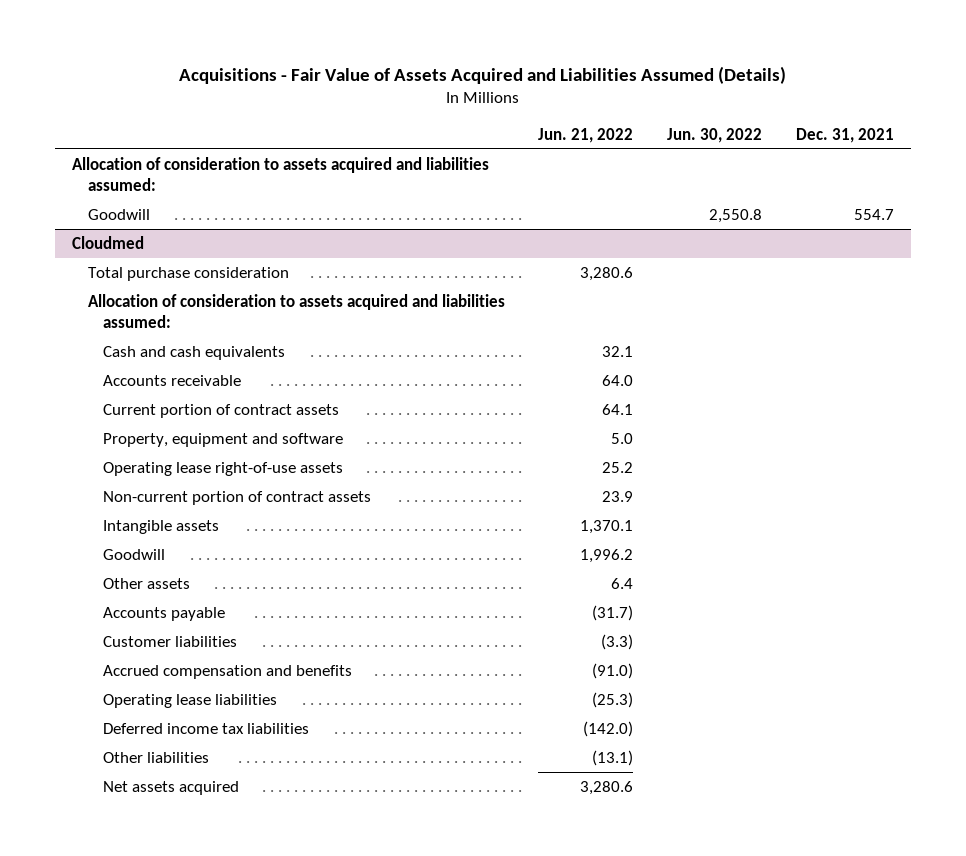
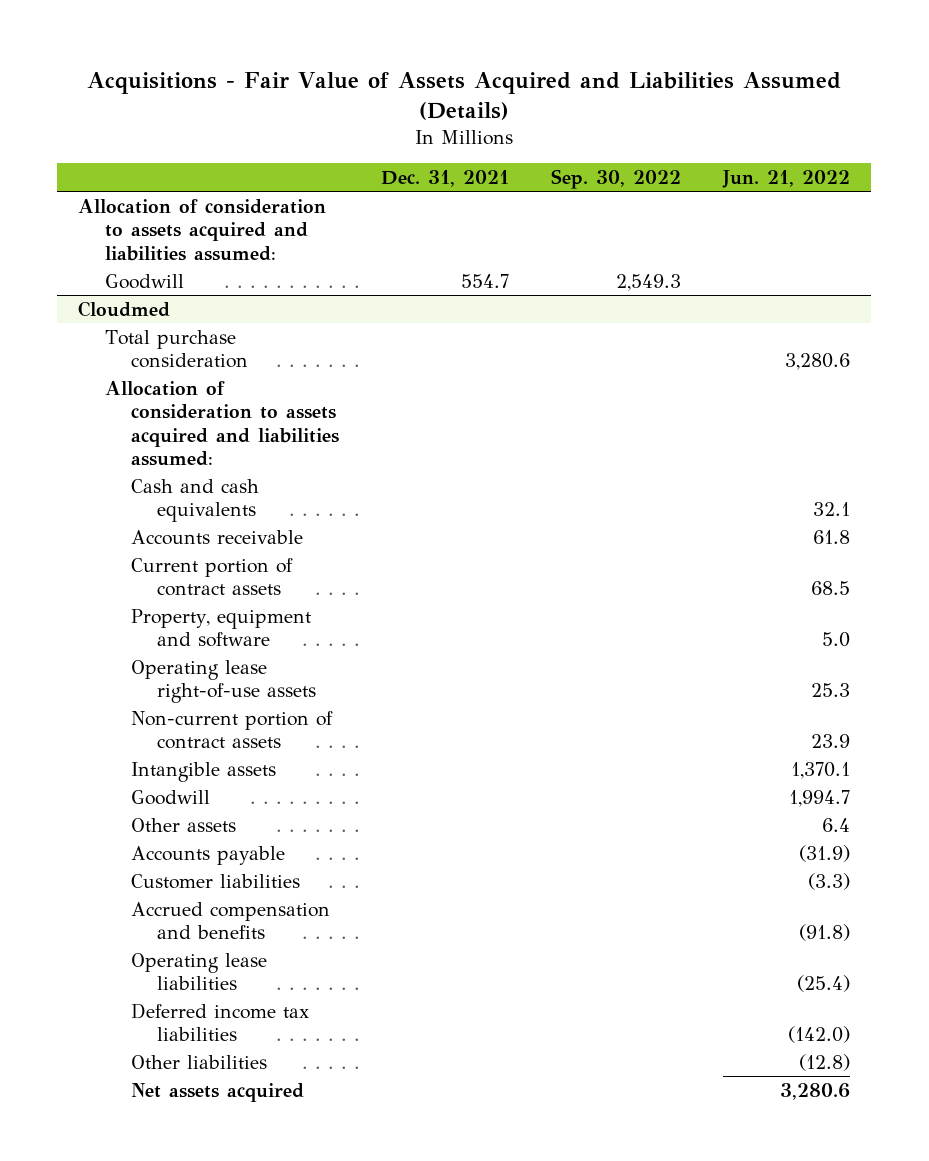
- | Jun. 21, 2022 | Jun. 30, 2022 | Dec. 31, 2021
+ | Dec. 31, 2021 | Sep. 30, 2022 | Jun. 21, 2022
@ Cloudmed
- Accounts receivable | 64.0 | |
- Current portion of contract assets | 64.1 | |
+ Accounts receivable | | | 61.8
+ Current portion of contract assets | | | 68.5
- Operating lease right-of-use assets | 25.2 | |
+ Operating lease right-of-use assets | | | 25.3
- Goodwill | 1,996.2 | |
+ Goodwill | | | 1,994.7
- Accounts payable | (31.7) | |
+ Accounts payable | | | (31.9)
- Accrued compensation and benefits | (91.0) | |
- Operating lease liabilities | (25.3) | |
+ Accrued compensation and benefits | | | (91.8)
+ Operating lease liabilities | | | (25.4)
- Other liabilities | (13.1) | |
+ Other liabilities | | | (12.8)

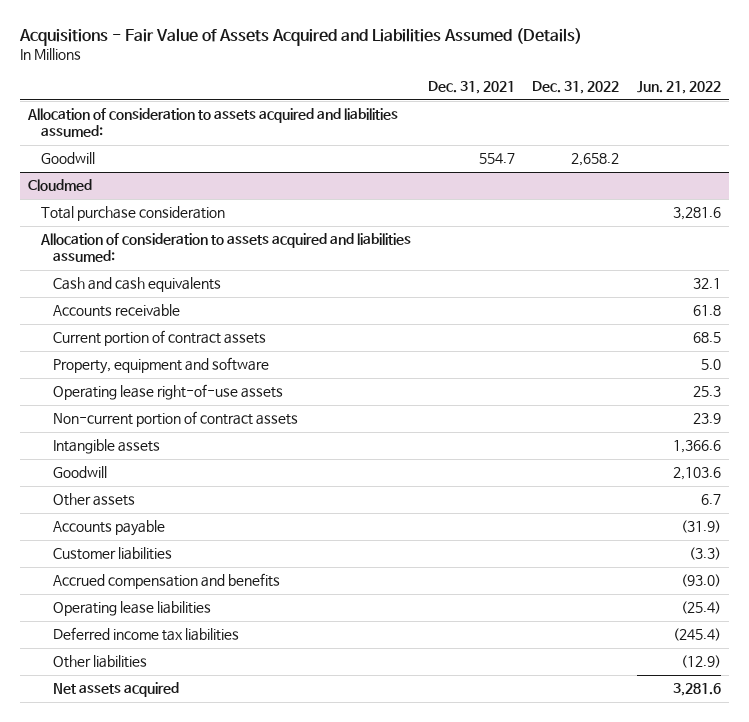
- | Dec. 31, 2021 | Sep. 30, 2022 | Jun. 21, 2022
+ | Dec. 31, 2021 | Dec. 31, 2022 | Jun. 21, 2022
@ Cloudmed
- Total purchase consideration | | | 3,280.6
+ Total purchase consideration | | | 3,281.6
- Intangible assets | | | 1,370.1
- Goodwill | | | 1,994.7
- Other assets | | | 6.4
+ Intangible assets | | | 1,366.6
+ Goodwill | | | 2,103.6
+ Other assets | | | 6.7
- Accrued compensation and benefits | | | (91.8)
+ Accrued compensation and benefits | | | (93.0)
- Deferred income tax liabilities | | | (142.0)
- Other liabilities | | | (12.8)
- Net assets acquired | | | 3,280.6
+ Deferred income tax liabilities | | | (245.4)
+ Other liabilities | | | (12.9)
+ Net assets acquired | | | 3,281.6

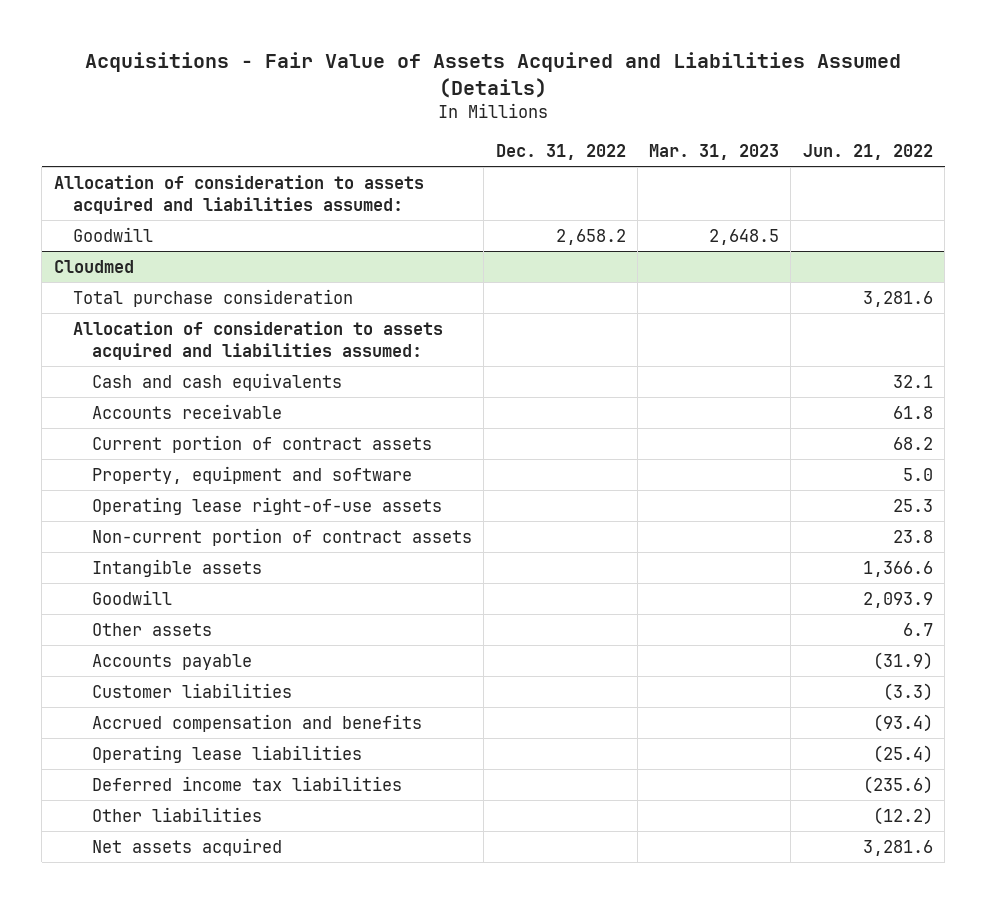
- | Dec. 31, 2021 | Dec. 31, 2022 | Jun. 21, 2022
+ | Dec. 31, 2022 | Mar. 31, 2023 | Jun. 21, 2022
@ Cloudmed
- Current portion of contract assets | | | 68.5
+ Current portion of contract assets | | | 68.2
- Non-current portion of contract assets | | | 23.9
+ Non-current portion of contract assets | | | 23.8
- Goodwill | | | 2,103.6
+ Goodwill | | | 2,093.9
- Accrued compensation and benefits | | | (93.0)
+ Accrued compensation and benefits | | | (93.4)
- Deferred income tax liabilities | | | (245.4)
- Other liabilities | | | (12.9)
+ Deferred income tax liabilities | | | (235.6)
+ Other liabilities | | | (12.2)

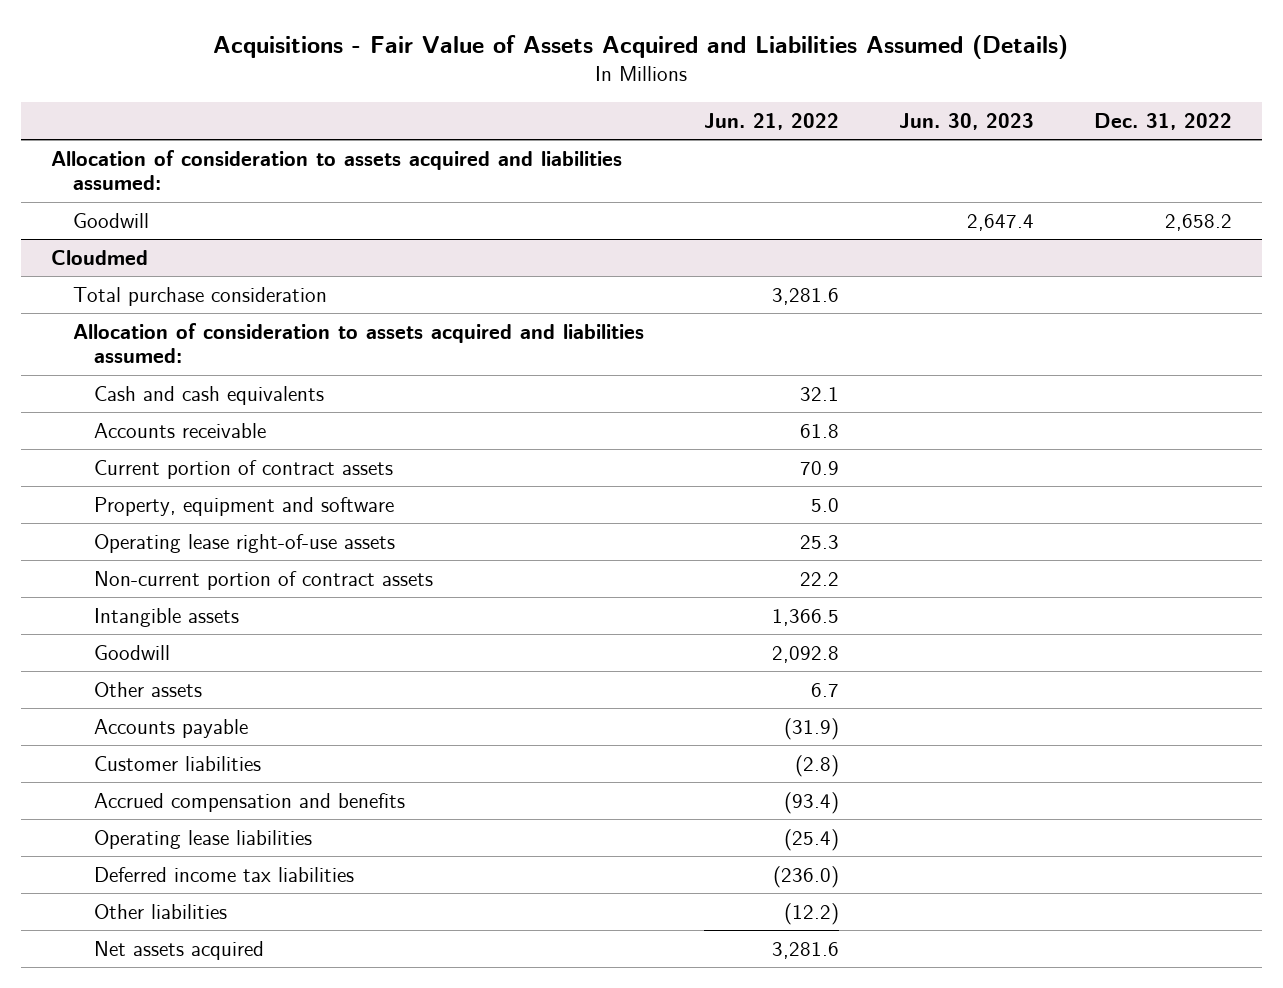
- | Dec. 31, 2022 | Mar. 31, 2023 | Jun. 21, 2022
+ | Jun. 21, 2022 | Jun. 30, 2023 | Dec. 31, 2022
@ Cloudmed
- Current portion of contract assets | | | 68.2
+ Current portion of contract assets | 70.9 | |
- Non-current portion of contract assets | | | 23.8
- Intangible assets | | | 1,366.6
- Goodwill | | | 2,093.9
+ Non-current portion of contract assets | 22.2 | |
+ Intangible assets | 1,366.5 | |
+ Goodwill | 2,092.8 | |
- Customer liabilities | | | (3.3)
+ Customer liabilities | (2.8) | |
- Deferred income tax liabilities | | | (235.6)
+ Deferred income tax liabilities | (236.0) | |

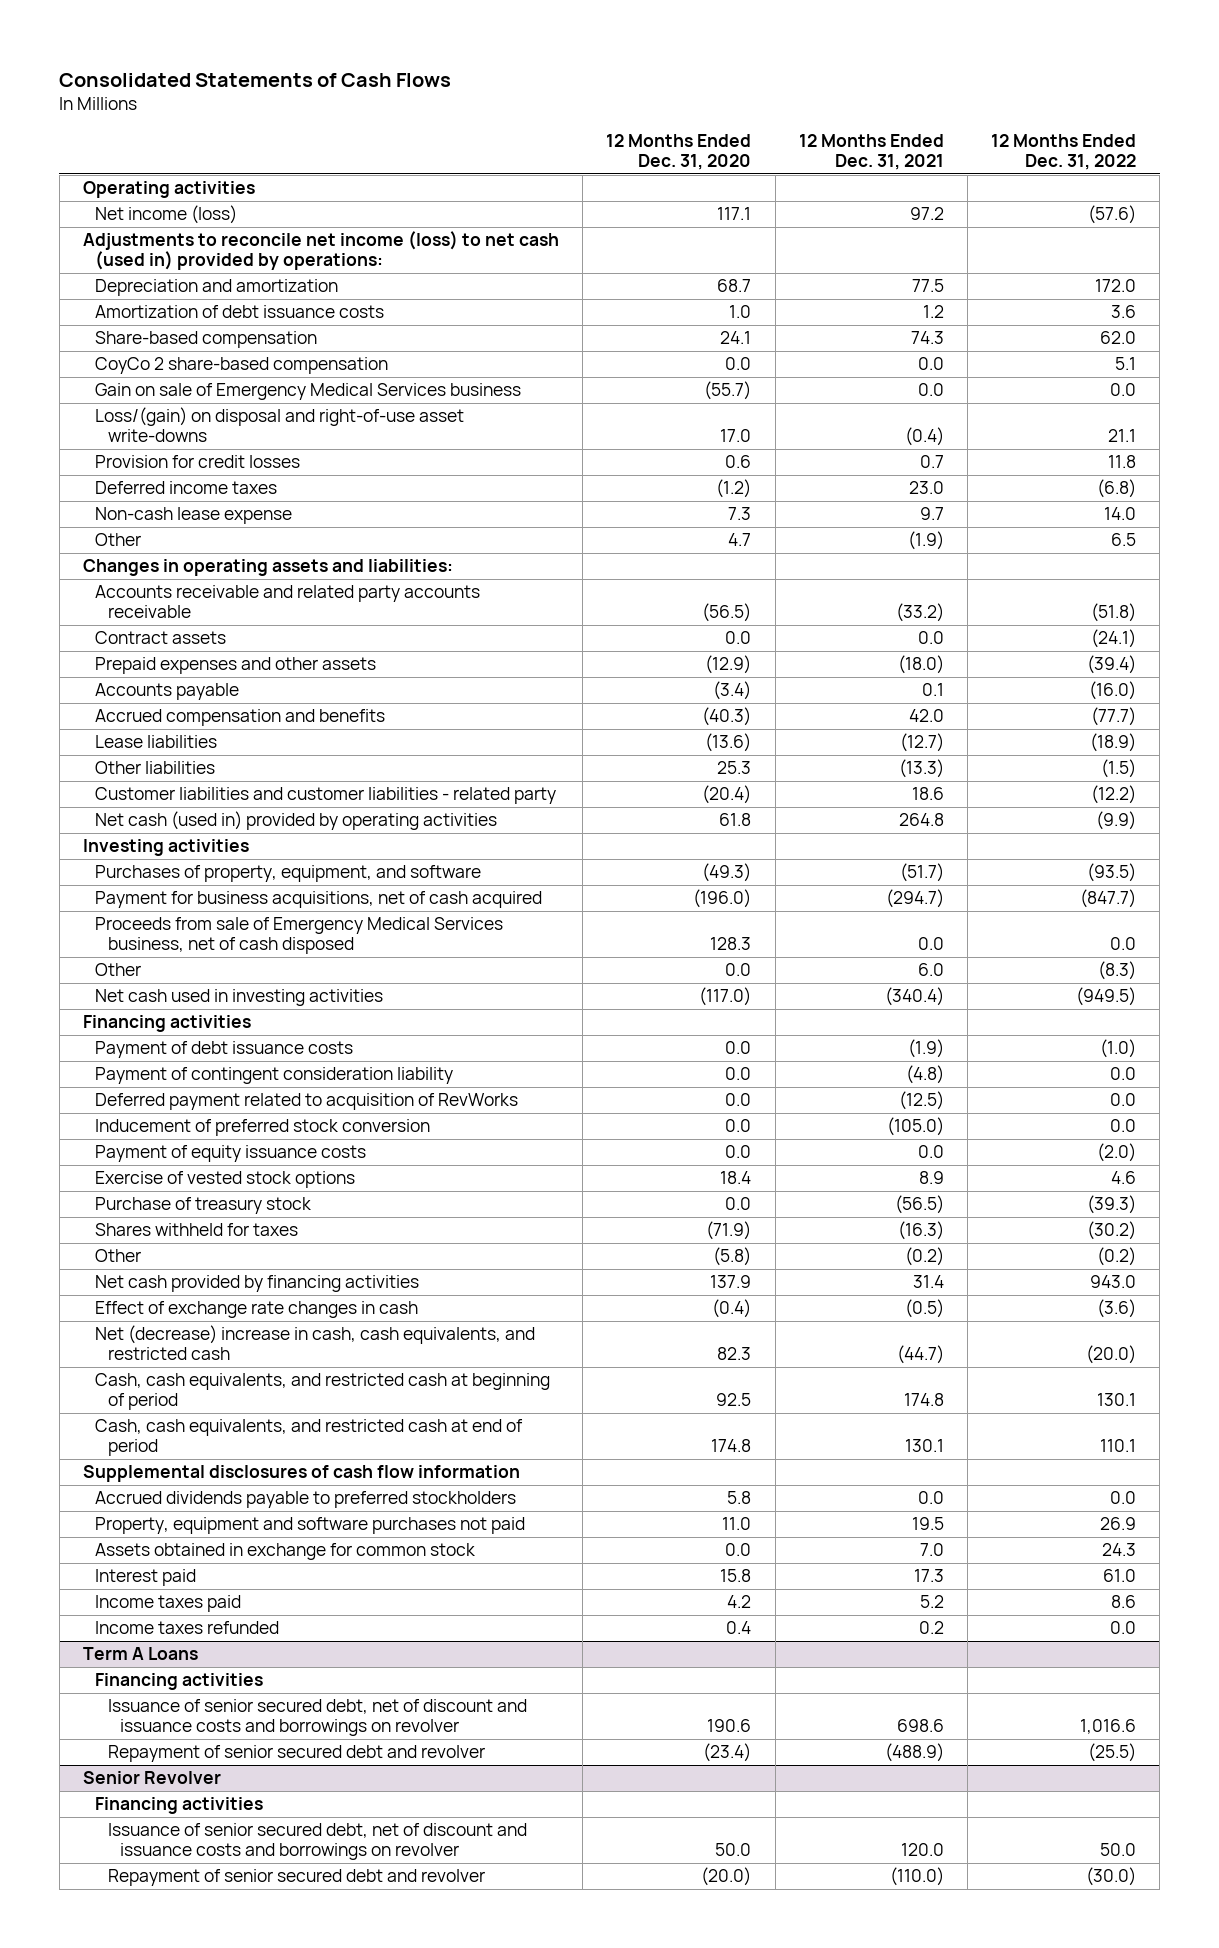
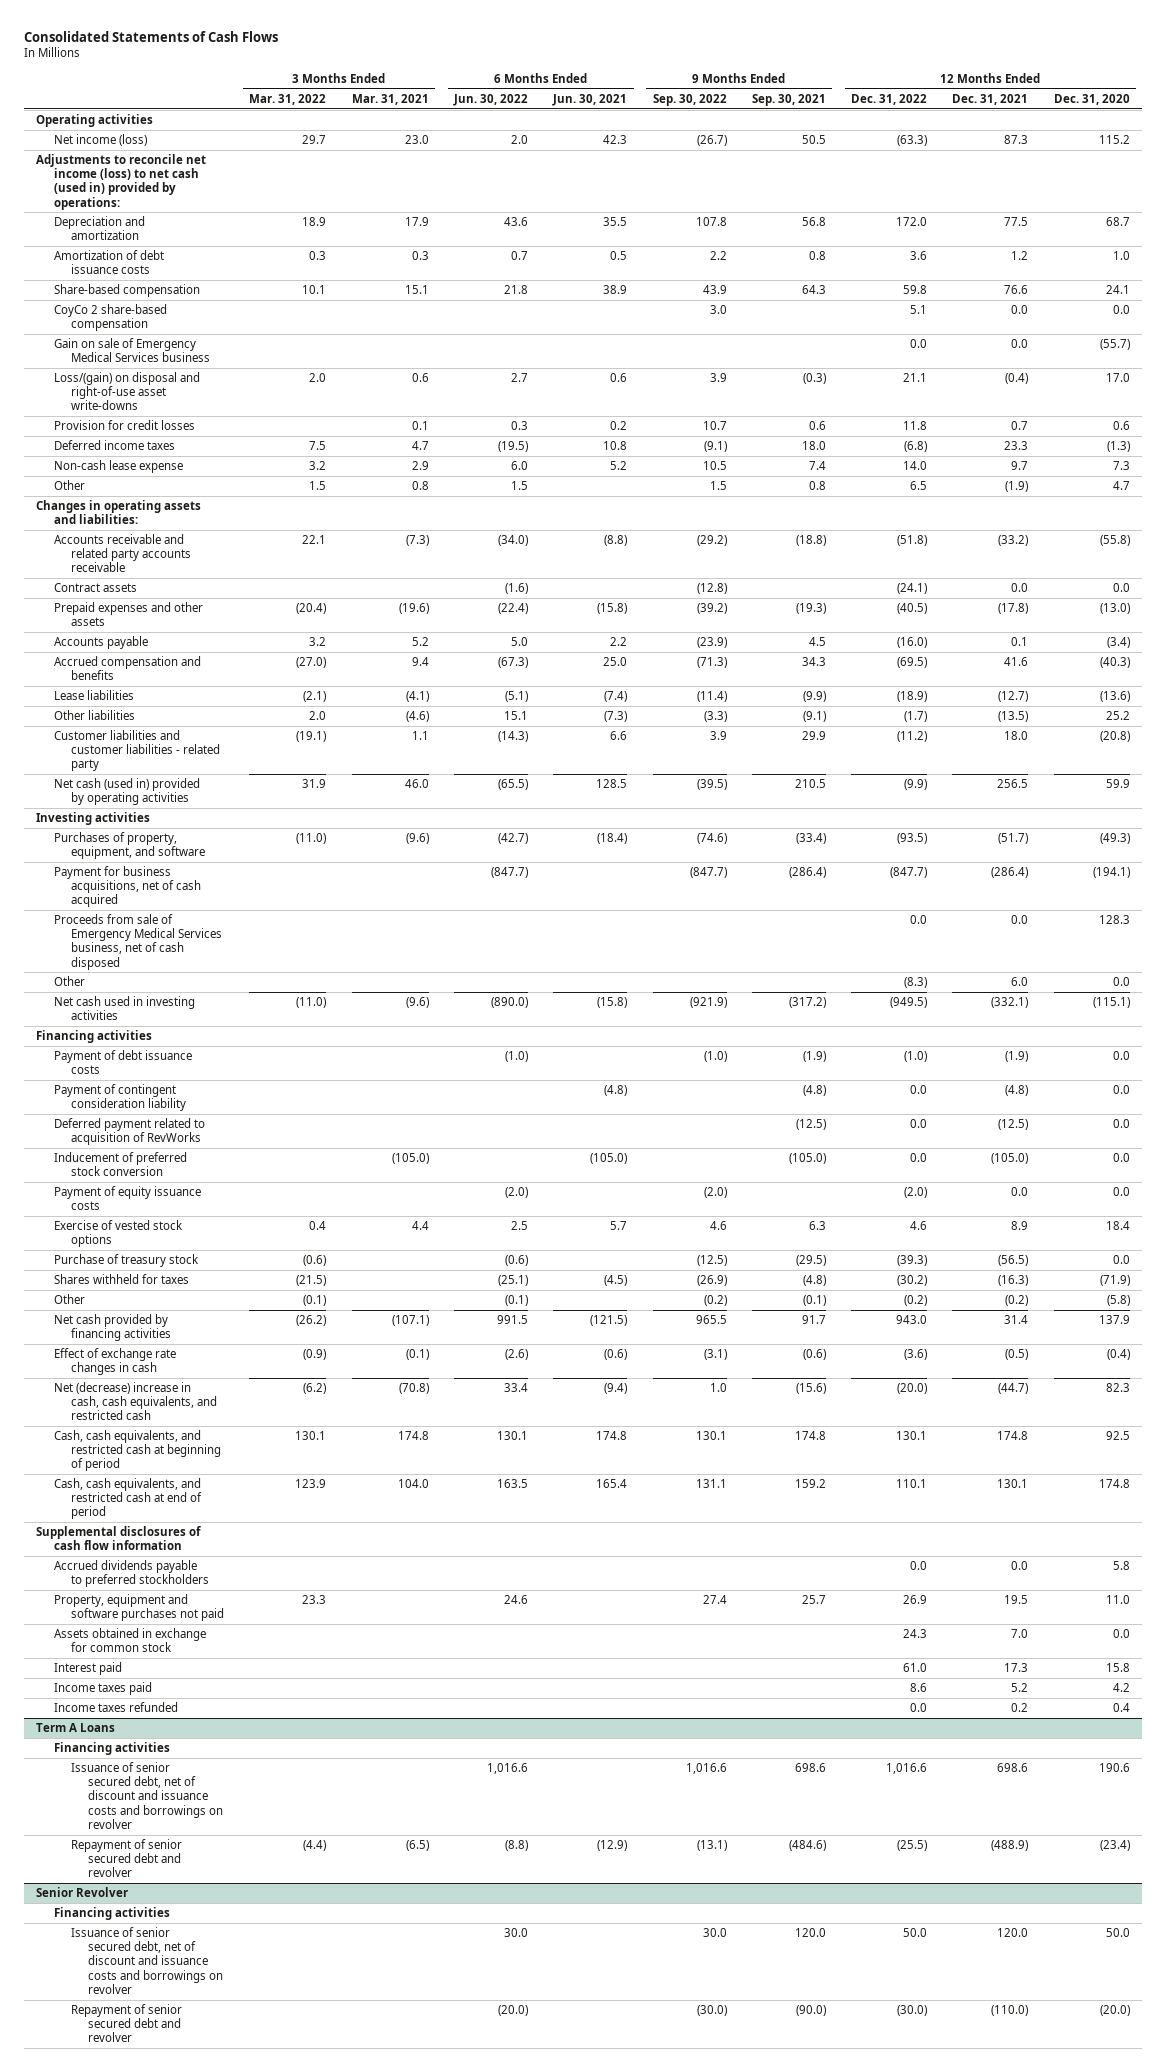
- | 12 Months Ended Dec. 31, 2020 | 12 Months Ended Dec. 31, 2021 | 12 Months Ended Dec. 31, 2022
+ | 3 Months Ended Mar. 31, 2022 | 3 Months Ended Mar. 31, 2021 | 6 Months Ended Jun. 30, 2022 | 6 Months Ended Jun. 30, 2021 | 9 Months Ended Sep. 30, 2022 | 9 Months Ended Sep. 30, 2021 | 12 Months Ended Dec. 31, 2022 | 12 Months Ended Dec. 31, 2021 | 12 Months Ended Dec. 31, 2020
- Net income (loss) | 117.1 | 97.2 | (57.6)
+ Net income (loss) | 29.7 | 23.0 | 2.0 | 42.3 | (26.7) | 50.5 | (63.3) | 87.3 | 115.2
- Share-based compensation | 24.1 | 74.3 | 62.0
+ Share-based compensation | 10.1 | 15.1 | 21.8 | 38.9 | 43.9 | 64.3 | 59.8 | 76.6 | 24.1
- Deferred income taxes | (1.2) | 23.0 | (6.8)
+ Deferred income taxes | 7.5 | 4.7 | (19.5) | 10.8 | (9.1) | 18.0 | (6.8) | 23.3 | (1.3)
- Accounts receivable and related party accounts receivable | (56.5) | (33.2) | (51.8)
+ Accounts receivable and related party accounts receivable | 22.1 | (7.3) | (34.0) | (8.8) | (29.2) | (18.8) | (51.8) | (33.2) | (55.8)
- Prepaid expenses and other assets | (12.9) | (18.0) | (39.4)
+ Prepaid expenses and other assets | (20.4) | (19.6) | (22.4) | (15.8) | (39.2) | (19.3) | (40.5) | (17.8) | (13.0)
- Accrued compensation and benefits | (40.3) | 42.0 | (77.7)
+ Accrued compensation and benefits | (27.0) | 9.4 | (67.3) | 25.0 | (71.3) | 34.3 | (69.5) | 41.6 | (40.3)
- Other liabilities | 25.3 | (13.3) | (1.5)
- Customer liabilities and customer liabilities - related party | (20.4) | 18.6 | (12.2)
- Net cash (used in) provided by operating activities | 61.8 | 264.8 | (9.9)
+ Other liabilities | 2.0 | (4.6) | 15.1 | (7.3) | (3.3) | (9.1) | (1.7) | (13.5) | 25.2
+ Customer liabilities and customer liabilities - related party | (19.1) | 1.1 | (14.3) | 6.6 | 3.9 | 29.9 | (11.2) | 18.0 | (20.8)
+ Net cash (used in) provided by operating activities | 31.9 | 46.0 | (65.5) | 128.5 | (39.5) | 210.5 | (9.9) | 256.5 | 59.9
- Payment for business acquisitions, net of cash acquired | (196.0) | (294.7) | (847.7)
+ Payment for business acquisitions, net of cash acquired | | | (847.7) | | (847.7) | (286.4) | (847.7) | (286.4) | (194.1)
- Net cash used in investing activities | (117.0) | (340.4) | (949.5)
+ Net cash used in investing activities | (11.0) | (9.6) | (890.0) | (15.8) | (921.9) | (317.2) | (949.5) | (332.1) | (115.1)

